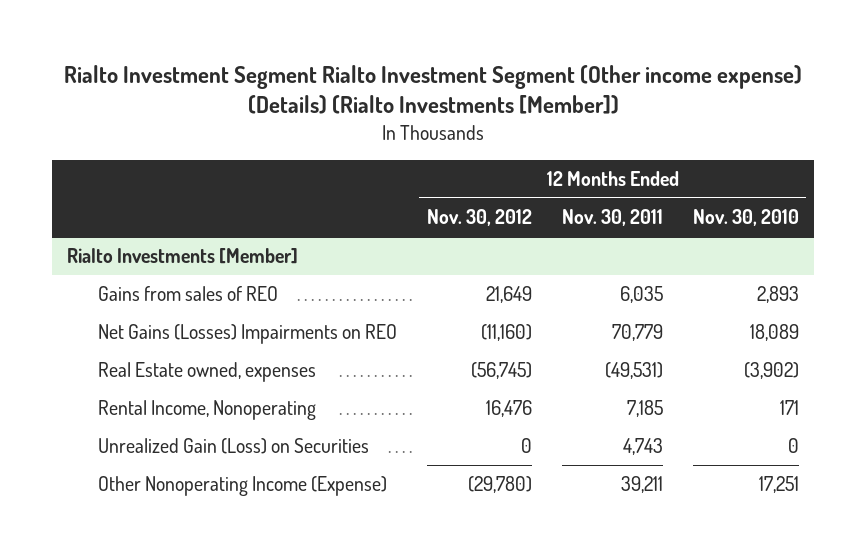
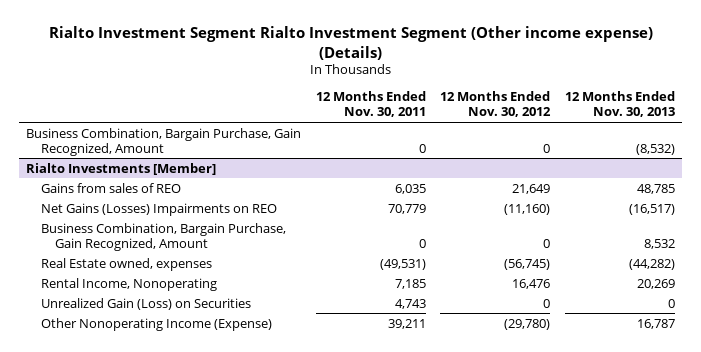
- Rialto Investment Segment Rialto Investment Segment (Other income expense) (Details) (Rialto Investments [Member])
+ Rialto Investment Segment Rialto Investment Segment (Other income expense) (Details)
- | 12 Months Ended Nov. 30, 2012 | 12 Months Ended Nov. 30, 2011 | 12 Months Ended Nov. 30, 2010
+ | 12 Months Ended Nov. 30, 2011 | 12 Months Ended Nov. 30, 2012 | 12 Months Ended Nov. 30, 2013
+ Business Combination, Bargain Purchase, Gain Recognized, Amount | 0 | 0 | (8,532)
@ Rialto Investments [Member]
+ Business Combination, Bargain Purchase, Gain Recognized, Amount | 0 | 0 | 8,532

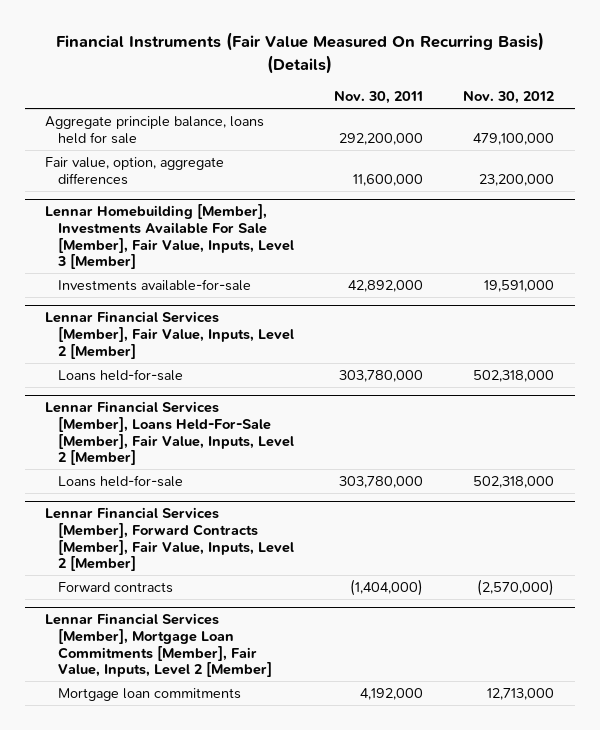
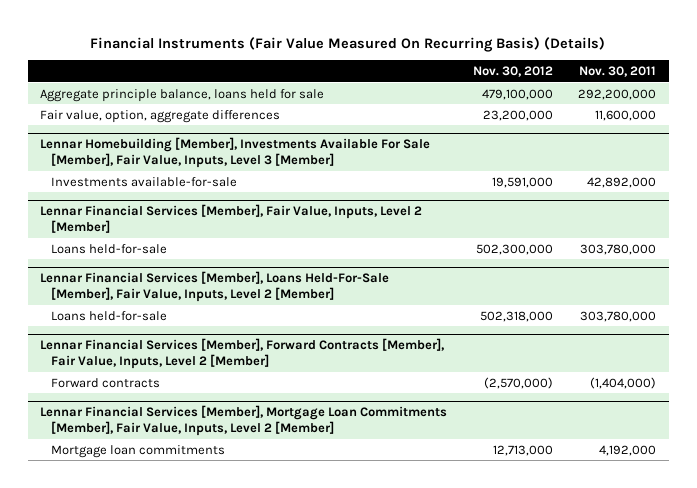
- | Nov. 30, 2011 | Nov. 30, 2012
+ | Nov. 30, 2012 | Nov. 30, 2011
@ Lennar Financial Services [Member], Fair Value, Inputs, Level 2 [Member]
- Loans held-for-sale | 303,780,000 | 502,318,000
+ Loans held-for-sale | 502,300,000 | 303,780,000

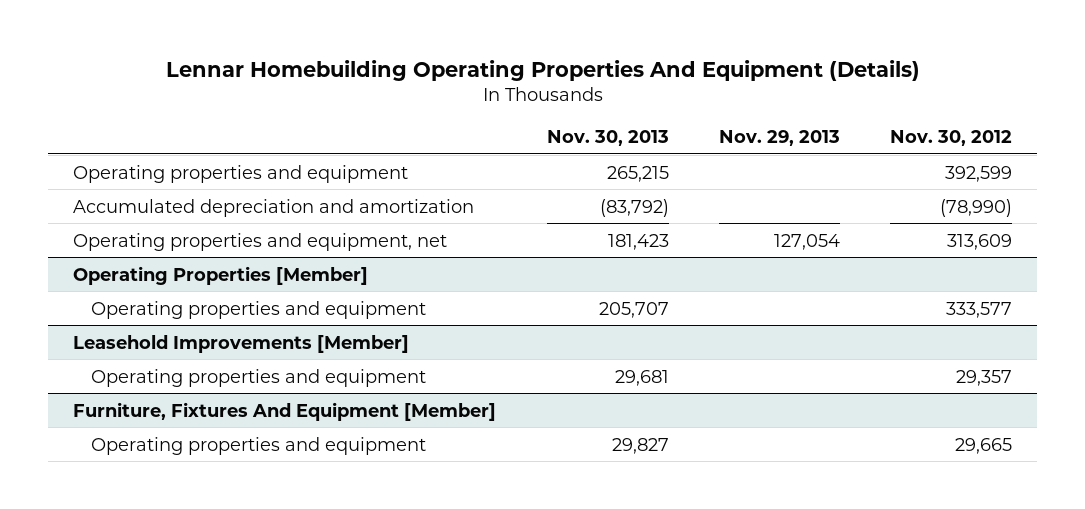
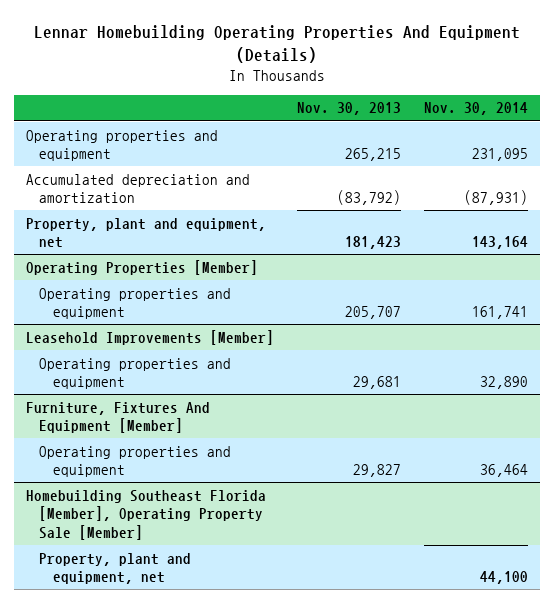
- | Nov. 30, 2013 | Nov. 29, 2013 | Nov. 30, 2012
+ | Nov. 30, 2013 | Nov. 30, 2014
- Operating properties and equipment, net | 181,423 | 127,054 | 313,609
+ Property, plant and equipment, net | 181,423 | 143,164
+ Homebuilding Southeast Florida [Member], Operating Property Sale [Member]
+ Property, plant and equipment, net | | 44,100

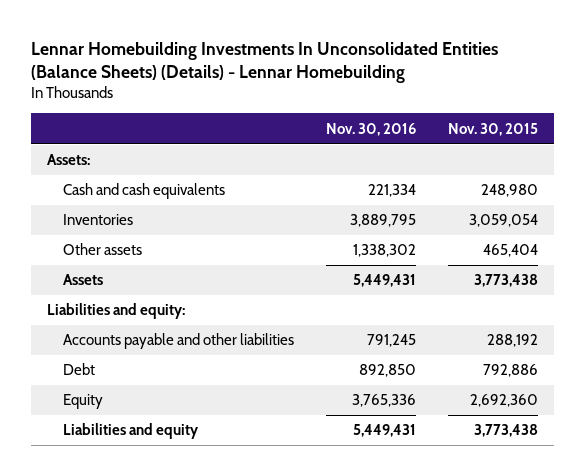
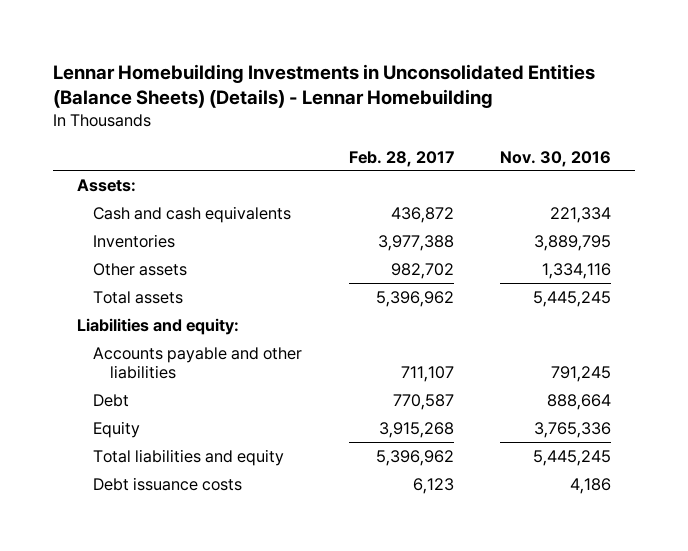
- Lennar Homebuilding Investments In Unconsolidated Entities (Balance Sheets) (Details) - Lennar Homebuilding
+ Lennar Homebuilding Investments in Unconsolidated Entities (Balance Sheets) (Details) - Lennar Homebuilding
- | Nov. 30, 2016 | Nov. 30, 2015
+ | Feb. 28, 2017 | Nov. 30, 2016
- Other assets | 1,338,302 | 465,404
- Assets | 5,449,431 | 3,773,438
+ Other assets | 982,702 | 1,334,116
+ Total assets | 5,396,962 | 5,445,245
- Debt | 892,850 | 792,886
+ Debt | 770,587 | 888,664
- Liabilities and equity | 5,449,431 | 3,773,438
+ Total liabilities and equity | 5,396,962 | 5,445,245
+ Debt issuance costs | 6,123 | 4,186

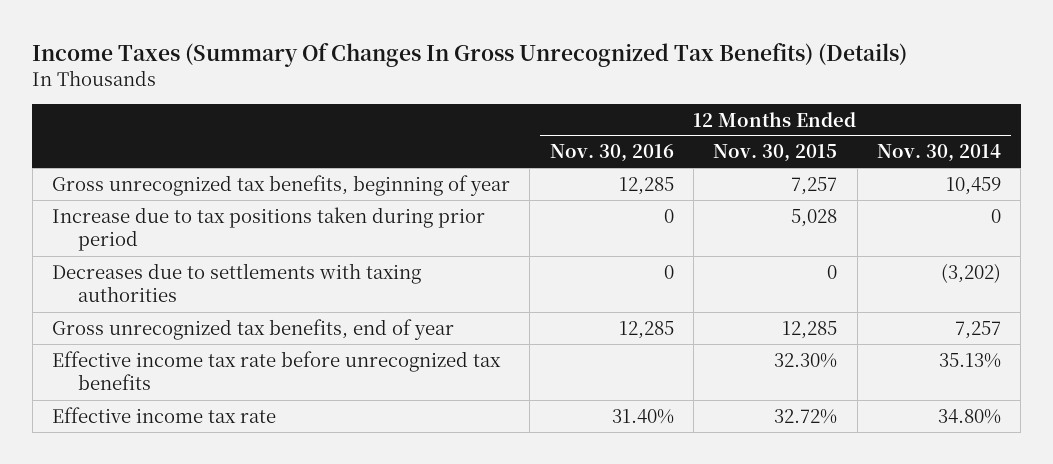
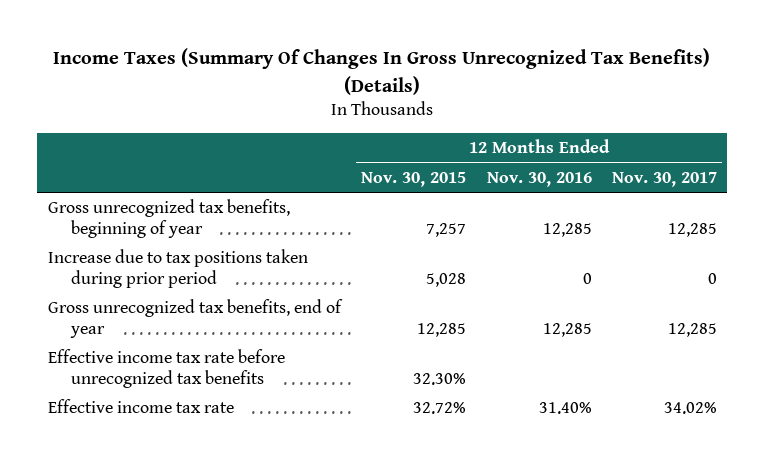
- | 12 Months Ended Nov. 30, 2016 | 12 Months Ended Nov. 30, 2015 | 12 Months Ended Nov. 30, 2014
+ | 12 Months Ended Nov. 30, 2015 | 12 Months Ended Nov. 30, 2016 | 12 Months Ended Nov. 30, 2017
- Decreases due to settlements with taxing authorities | 0 | 0 | (3,202)

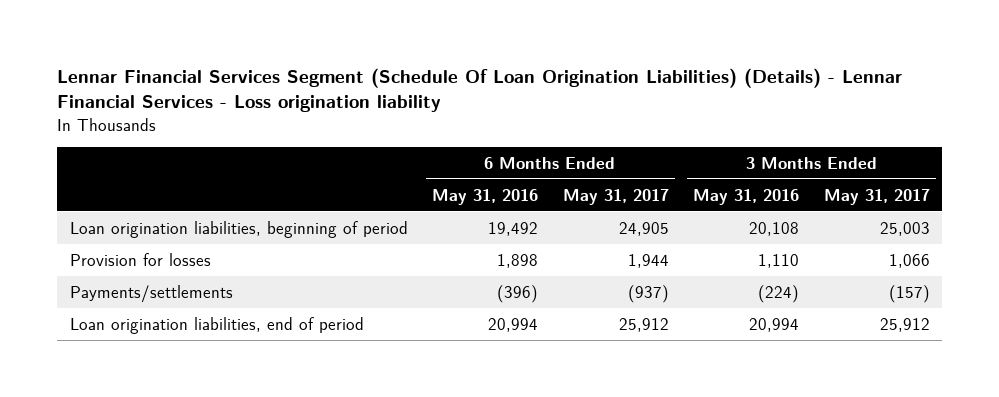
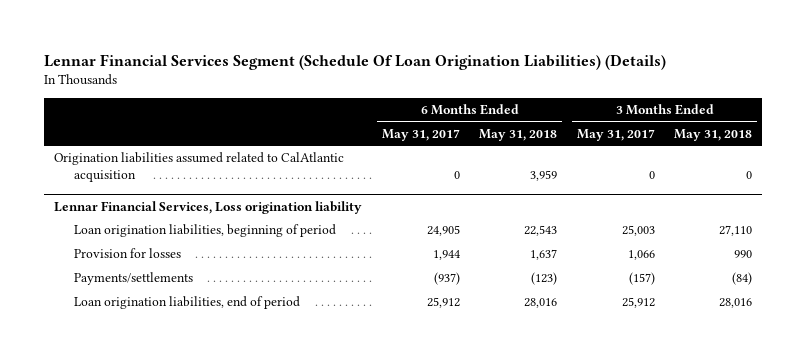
- Lennar Financial Services Segment (Schedule Of Loan Origination Liabilities) (Details) - Lennar Financial Services - Loss origination liability
+ Lennar Financial Services Segment (Schedule Of Loan Origination Liabilities) (Details)
- | 6 Months Ended May 31, 2016 | 6 Months Ended May 31, 2017 | 3 Months Ended May 31, 2016 | 3 Months Ended May 31, 2017
+ | 6 Months Ended May 31, 2017 | 6 Months Ended May 31, 2018 | 3 Months Ended May 31, 2017 | 3 Months Ended May 31, 2018
+ Origination liabilities assumed related to CalAtlantic acquisition | 0 | 3,959 | 0 | 0
+ Lennar Financial Services, Loss origination liability

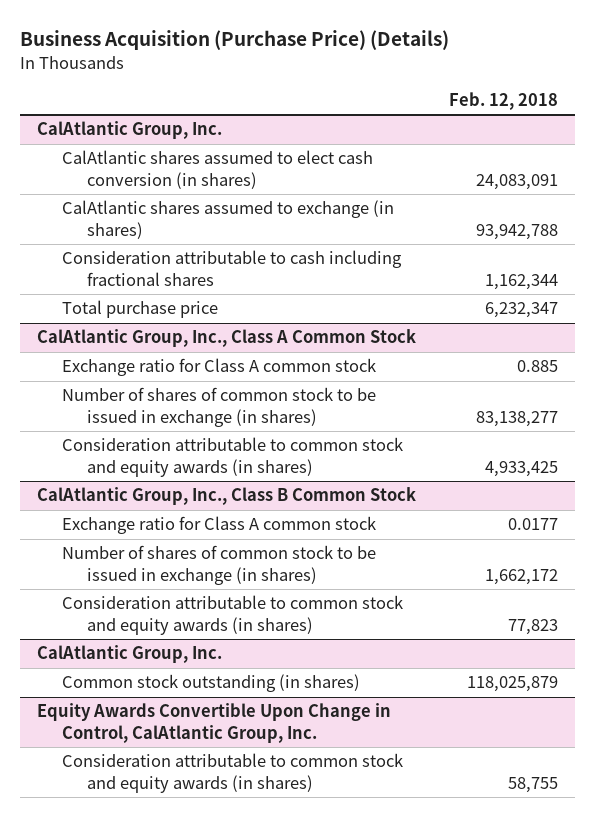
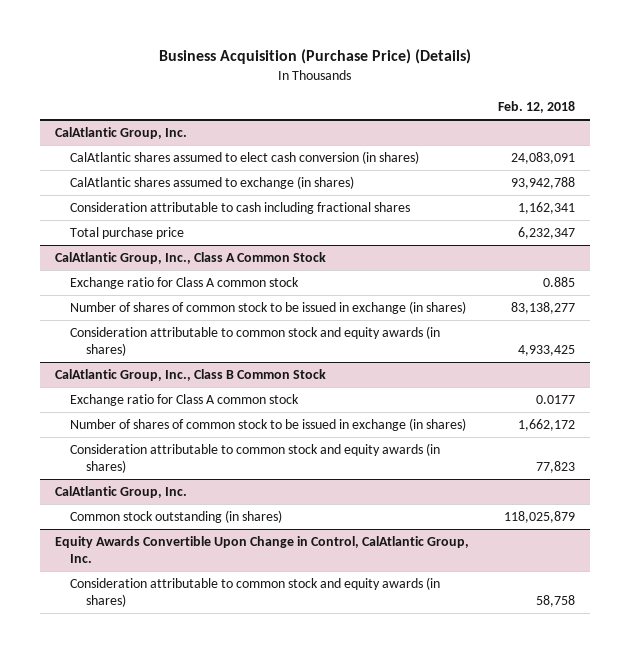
@ CalAtlantic Group, Inc.
- Consideration attributable to cash including fractional shares | 1,162,344
+ Consideration attributable to cash including fractional shares | 1,162,341
@ Equity Awards Convertible Upon Change in Control, CalAtlantic Group, Inc.
- Consideration attributable to common stock and equity awards (in shares) | 58,755
+ Consideration attributable to common stock and equity awards (in shares) | 58,758

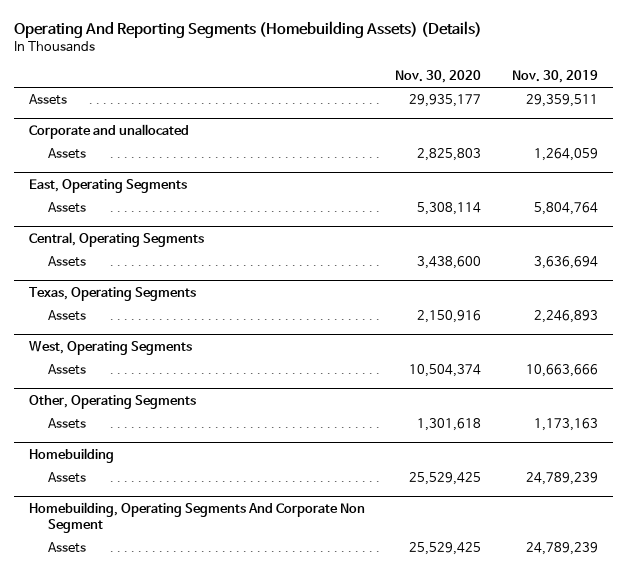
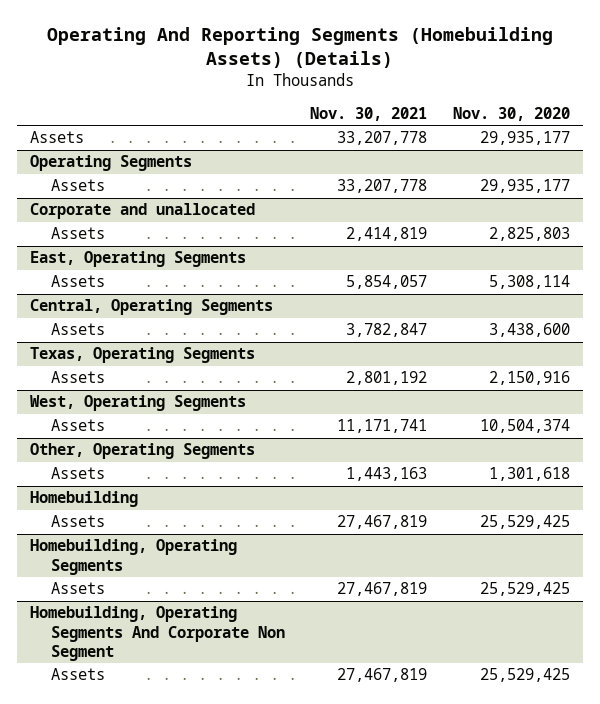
- | Nov. 30, 2020 | Nov. 30, 2019
+ | Nov. 30, 2021 | Nov. 30, 2020
+ Operating Segments
+ Assets | 33,207,778 | 29,935,177
+ Homebuilding, Operating Segments
+ Assets | 27,467,819 | 25,529,425

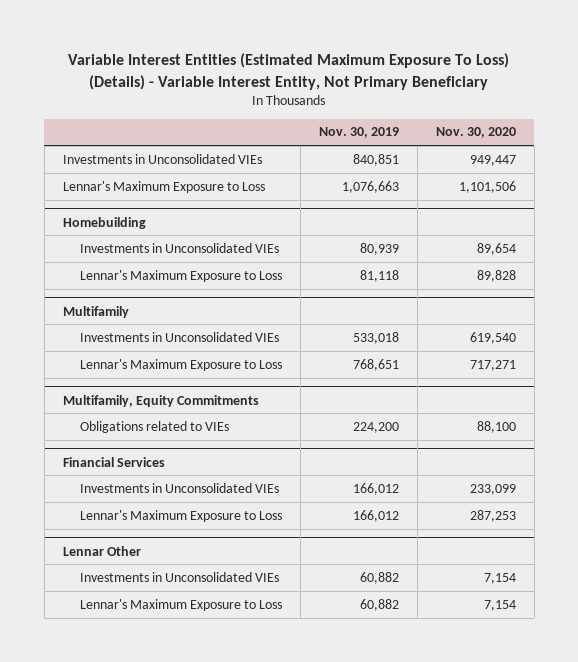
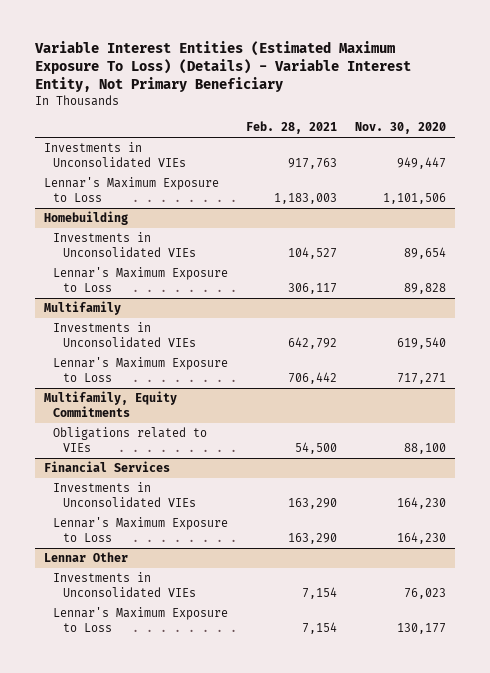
- | Nov. 30, 2019 | Nov. 30, 2020
+ | Feb. 28, 2021 | Nov. 30, 2020
@ Financial Services
- Investments in Unconsolidated VIEs | 166,012 | 233,099
- Lennar's Maximum Exposure to Loss | 166,012 | 287,253
+ Investments in Unconsolidated VIEs | 163,290 | 164,230
+ Lennar's Maximum Exposure to Loss | 163,290 | 164,230
@ Lennar Other
- Investments in Unconsolidated VIEs | 60,882 | 7,154
- Lennar's Maximum Exposure to Loss | 60,882 | 7,154
+ Investments in Unconsolidated VIEs | 7,154 | 76,023
+ Lennar's Maximum Exposure to Loss | 7,154 | 130,177

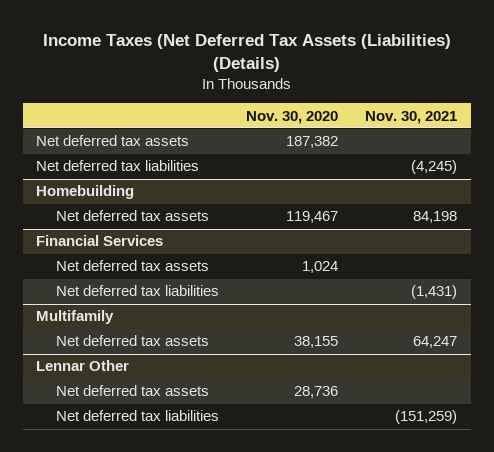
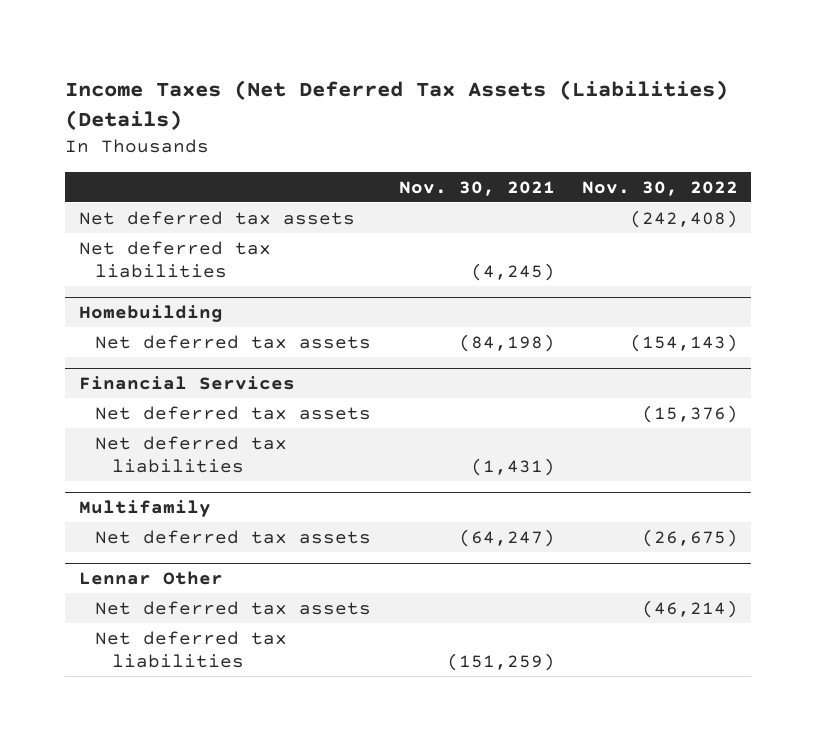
- | Nov. 30, 2020 | Nov. 30, 2021
+ | Nov. 30, 2021 | Nov. 30, 2022
@ Homebuilding
- Net deferred tax assets | 119,467 | 84,198
+ Net deferred tax assets | (84,198) | (154,143)
@ Multifamily
- Net deferred tax assets | 38,155 | 64,247
+ Net deferred tax assets | (64,247) | (26,675)

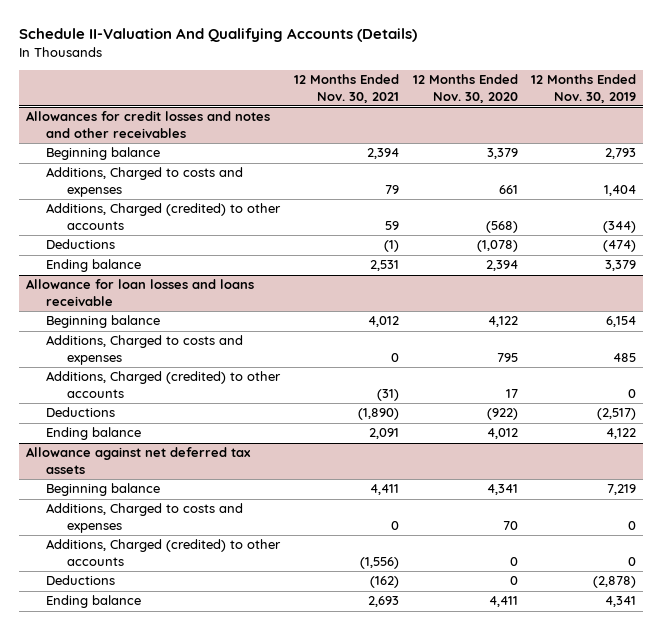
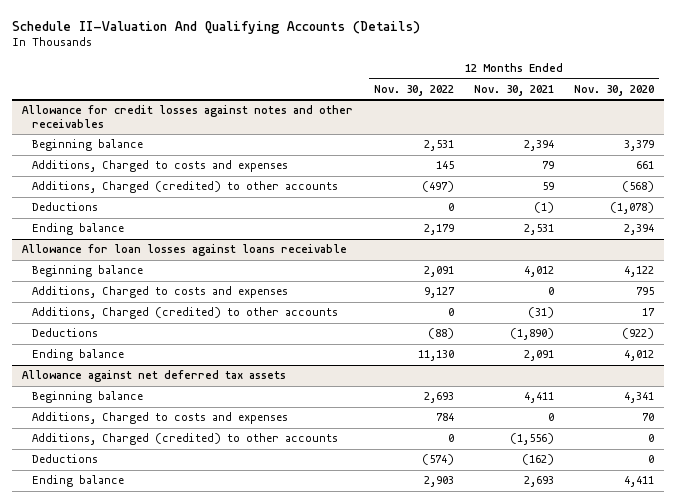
- | 12 Months Ended Nov. 30, 2021 | 12 Months Ended Nov. 30, 2020 | 12 Months Ended Nov. 30, 2019
+ | 12 Months Ended Nov. 30, 2022 | 12 Months Ended Nov. 30, 2021 | 12 Months Ended Nov. 30, 2020
- Allowances for credit losses and notes and other receivables
+ Allowance for credit losses against notes and other receivables
- Allowance for loan losses and loans receivable
+ Allowance for loan losses against loans receivable

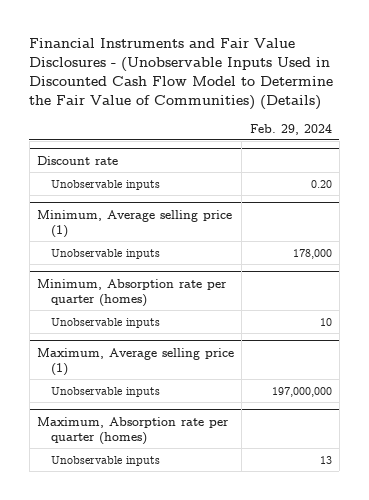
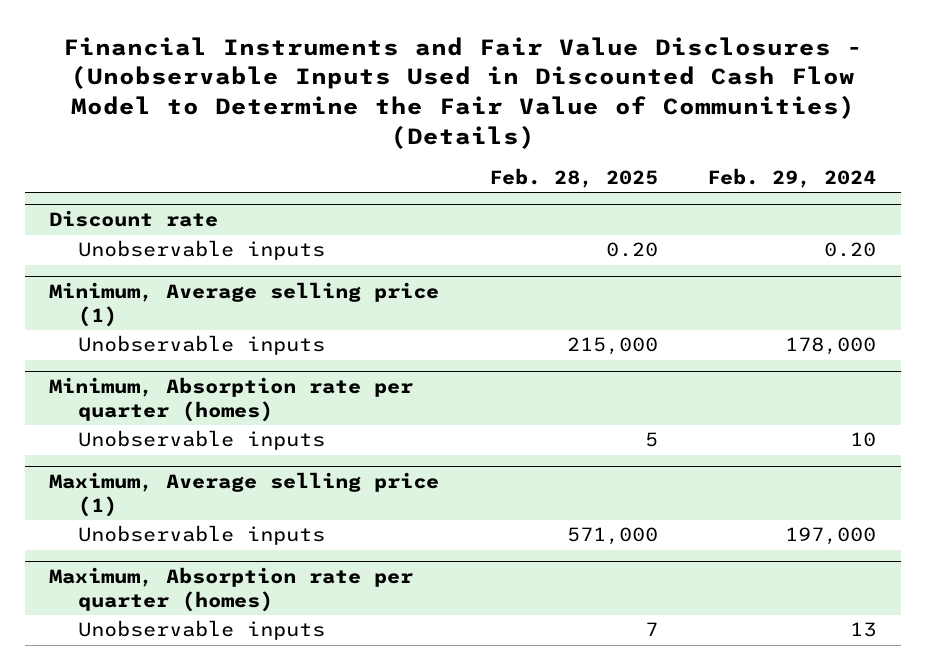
- | Feb. 29, 2024
+ | Feb. 28, 2025 | Feb. 29, 2024
@ Maximum, Average selling price (1)
- Unobservable inputs | 197,000,000
+ Unobservable inputs | 571,000 | 197,000

